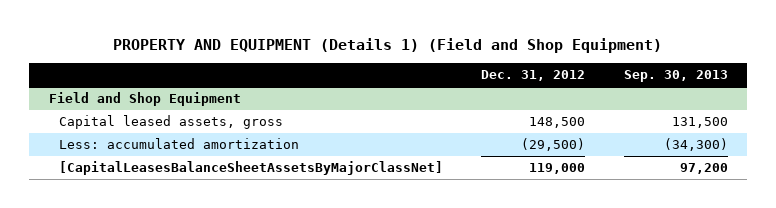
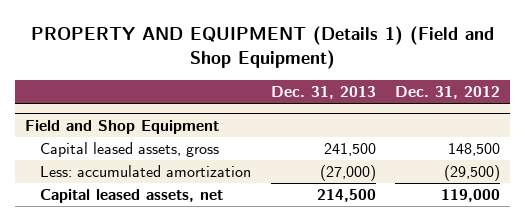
- | Dec. 31, 2012 | Sep. 30, 2013
+ | Dec. 31, 2013 | Dec. 31, 2012
@ Field and Shop Equipment
- [CapitalLeasesBalanceSheetAssetsByMajorClassNet] | 119,000 | 97,200
+ Capital leased assets, net | 214,500 | 119,000

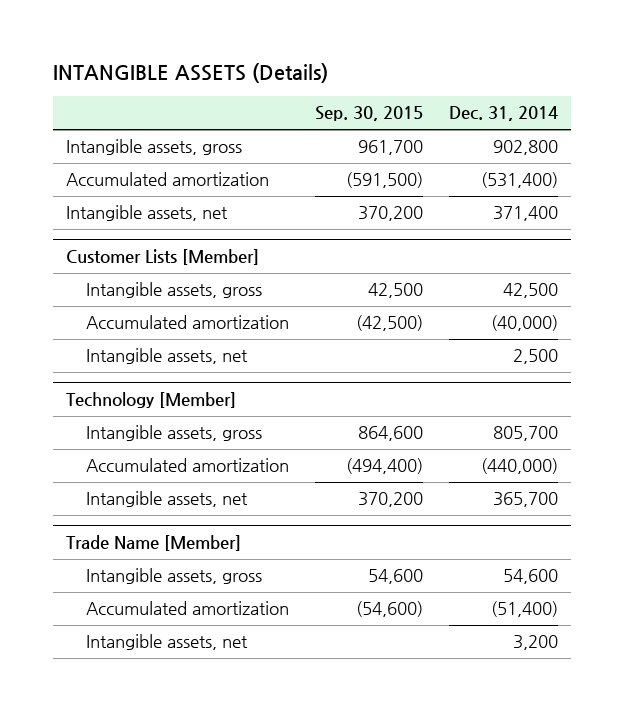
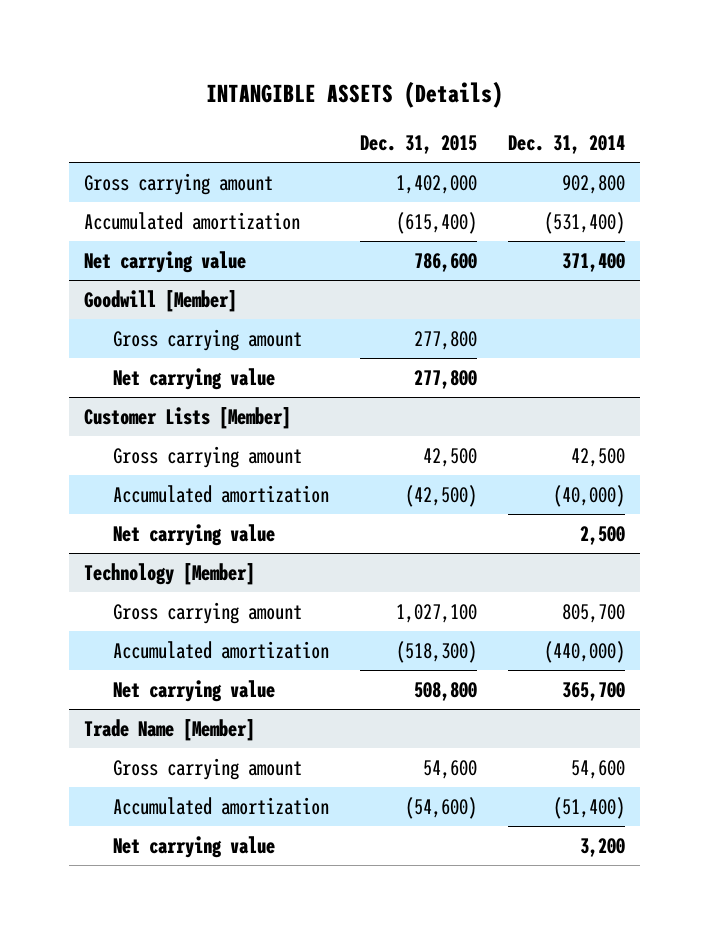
- | Sep. 30, 2015 | Dec. 31, 2014
+ | Dec. 31, 2015 | Dec. 31, 2014
- Intangible assets, gross | 961,700 | 902,800
+ Gross carrying amount | 1,402,000 | 902,800
- Intangible assets, net | 370,200 | 371,400
+ Net carrying value | 786,600 | 371,400
+ Goodwill [Member]
+ Gross carrying amount | 277,800 |
+ Net carrying value | 277,800 |
@ Customer Lists [Member]
- Intangible assets, gross | 42,500 | 42,500
+ Gross carrying amount | 42,500 | 42,500
- Intangible assets, net | | 2,500
+ Net carrying value | | 2,500
@ Technology [Member]
- Intangible assets, gross | 864,600 | 805,700
+ Gross carrying amount | 1,027,100 | 805,700
- Intangible assets, net | 370,200 | 365,700
+ Net carrying value | 508,800 | 365,700
@ Trade Name [Member]
- Intangible assets, gross | 54,600 | 54,600
+ Gross carrying amount | 54,600 | 54,600
- Intangible assets, net | | 3,200
+ Net carrying value | | 3,200

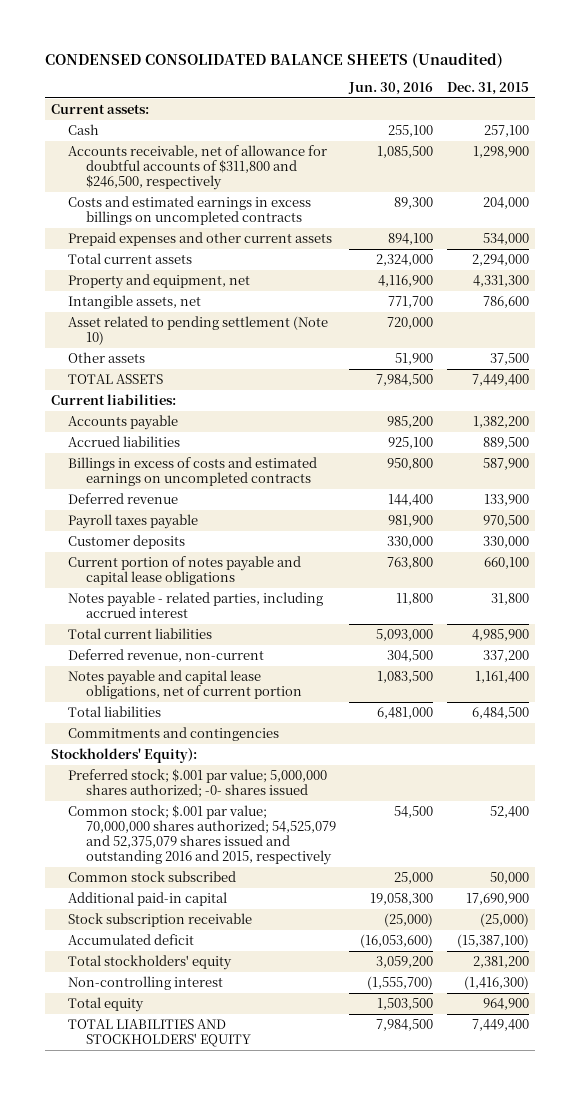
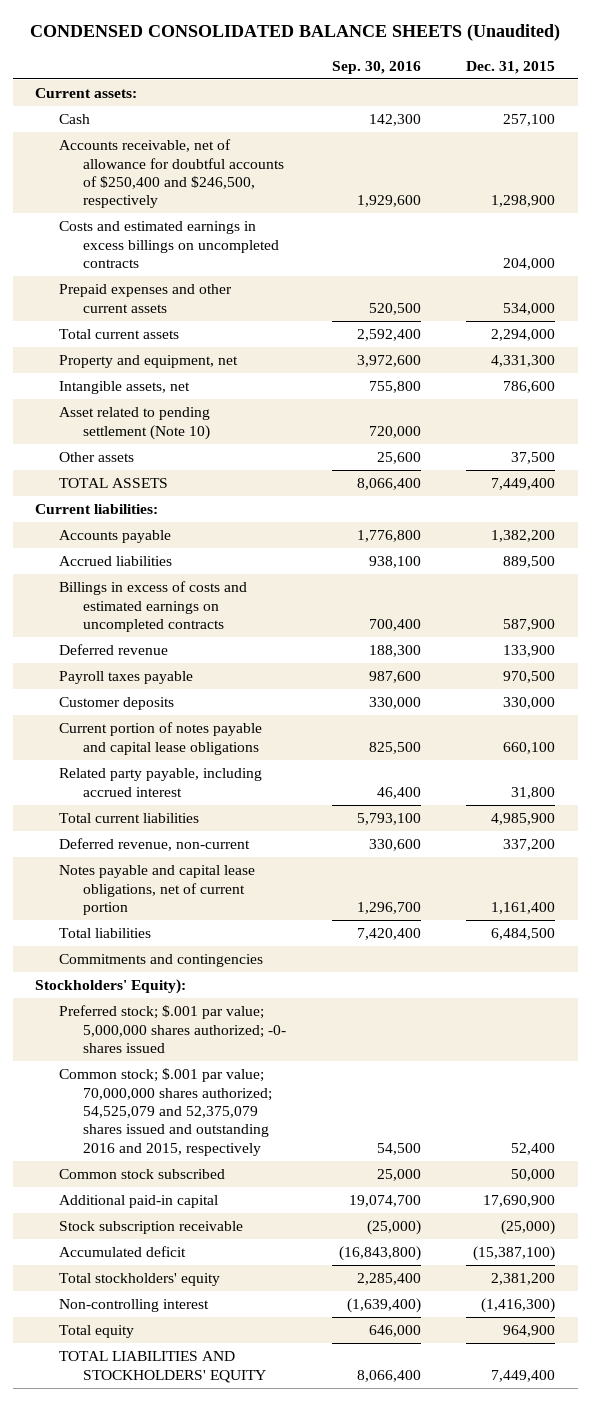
- | Jun. 30, 2016 | Dec. 31, 2015
+ | Sep. 30, 2016 | Dec. 31, 2015
- Accounts receivable, net of allowance for doubtful accounts of $311,800 and $246,500, respectively | 1,085,500 | 1,298,900
+ Accounts receivable, net of allowance for doubtful accounts of $250,400 and $246,500, respectively | 1,929,600 | 1,298,900
- Notes payable - related parties, including accrued interest | 11,800 | 31,800
+ Related party payable, including accrued interest | 46,400 | 31,800

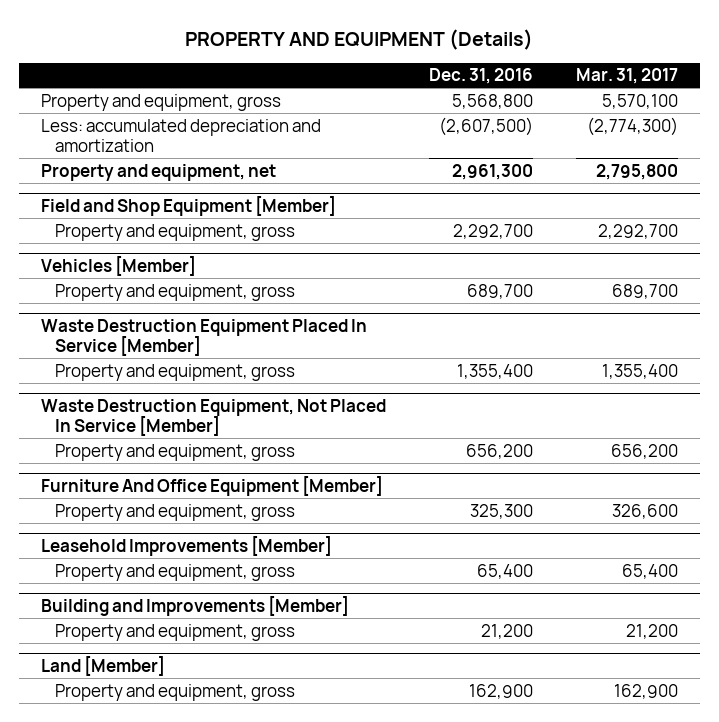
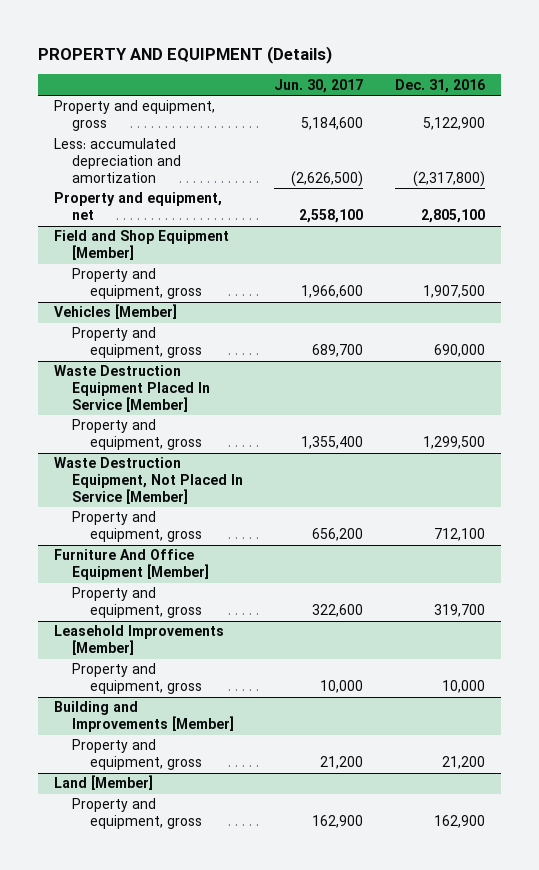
- | Dec. 31, 2016 | Mar. 31, 2017
+ | Jun. 30, 2017 | Dec. 31, 2016
- Property and equipment, gross | 5,568,800 | 5,570,100
- Less: accumulated depreciation and amortization | (2,607,500) | (2,774,300)
- Property and equipment, net | 2,961,300 | 2,795,800
+ Property and equipment, gross | 5,184,600 | 5,122,900
+ Less: accumulated depreciation and amortization | (2,626,500) | (2,317,800)
+ Property and equipment, net | 2,558,100 | 2,805,100
@ Field and Shop Equipment [Member]
- Property and equipment, gross | 2,292,700 | 2,292,700
+ Property and equipment, gross | 1,966,600 | 1,907,500
@ Vehicles [Member]
- Property and equipment, gross | 689,700 | 689,700
+ Property and equipment, gross | 689,700 | 690,000
@ Waste Destruction Equipment Placed In Service [Member]
- Property and equipment, gross | 1,355,400 | 1,355,400
+ Property and equipment, gross | 1,355,400 | 1,299,500
@ Waste Destruction Equipment, Not Placed In Service [Member]
- Property and equipment, gross | 656,200 | 656,200
+ Property and equipment, gross | 656,200 | 712,100
@ Furniture And Office Equipment [Member]
- Property and equipment, gross | 325,300 | 326,600
+ Property and equipment, gross | 322,600 | 319,700
@ Leasehold Improvements [Member]
- Property and equipment, gross | 65,400 | 65,400
+ Property and equipment, gross | 10,000 | 10,000

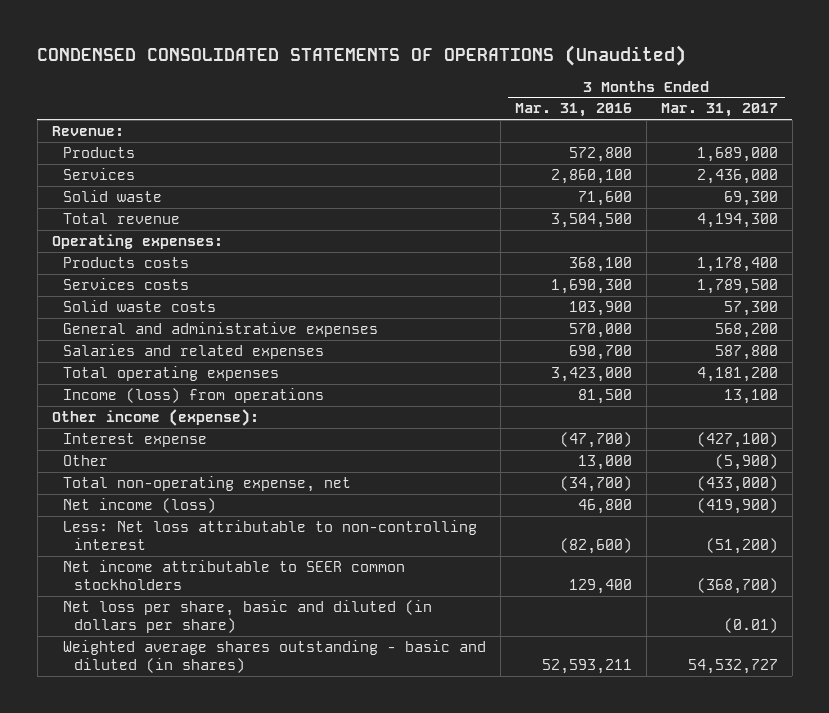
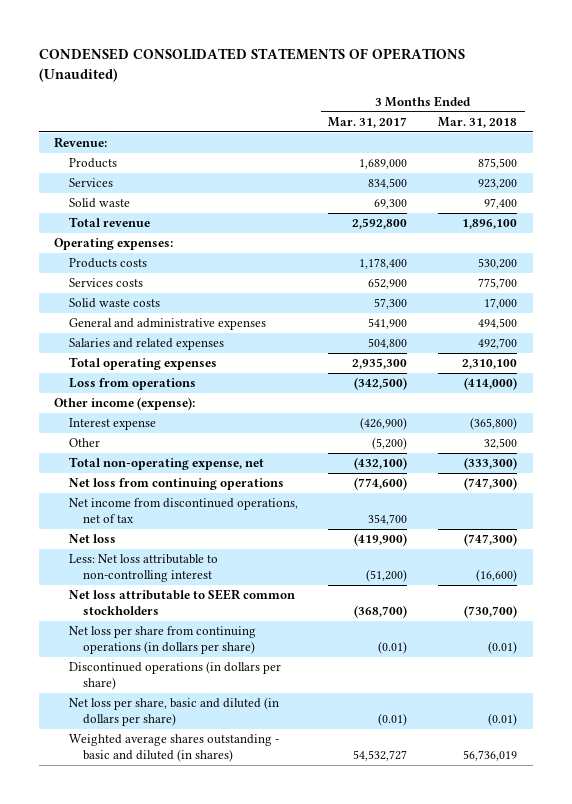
- | 3 Months Ended Mar. 31, 2016 | 3 Months Ended Mar. 31, 2017
+ | 3 Months Ended Mar. 31, 2017 | 3 Months Ended Mar. 31, 2018
- Services | 2,860,100 | 2,436,000
+ Services | 834,500 | 923,200
- Total revenue | 3,504,500 | 4,194,300
+ Total revenue | 2,592,800 | 1,896,100
- Services costs | 1,690,300 | 1,789,500
+ Services costs | 652,900 | 775,700
- General and administrative expenses | 570,000 | 568,200
- Salaries and related expenses | 690,700 | 587,800
- Total operating expenses | 3,423,000 | 4,181,200
- Income (loss) from operations | 81,500 | 13,100
+ General and administrative expenses | 541,900 | 494,500
+ Salaries and related expenses | 504,800 | 492,700
+ Total operating expenses | 2,935,300 | 2,310,100
+ Loss from operations | (342,500) | (414,000)
- Interest expense | (47,700) | (427,100)
- Other | 13,000 | (5,900)
- Total non-operating expense, net | (34,700) | (433,000)
- Net income (loss) | 46,800 | (419,900)
+ Interest expense | (426,900) | (365,800)
+ Other | (5,200) | 32,500
+ Total non-operating expense, net | (432,100) | (333,300)
+ Net loss from continuing operations | (774,600) | (747,300)
+ Net income from discontinued operations, net of tax | 354,700 |
+ Net loss | (419,900) | (747,300)
- Net income attributable to SEER common stockholders | 129,400 | (368,700)
+ Net loss attributable to SEER common stockholders | (368,700) | (730,700)
+ Net loss per share from continuing operations (in dollars per share) | (0.01) | (0.01)
+ Discontinued operations (in dollars per share)

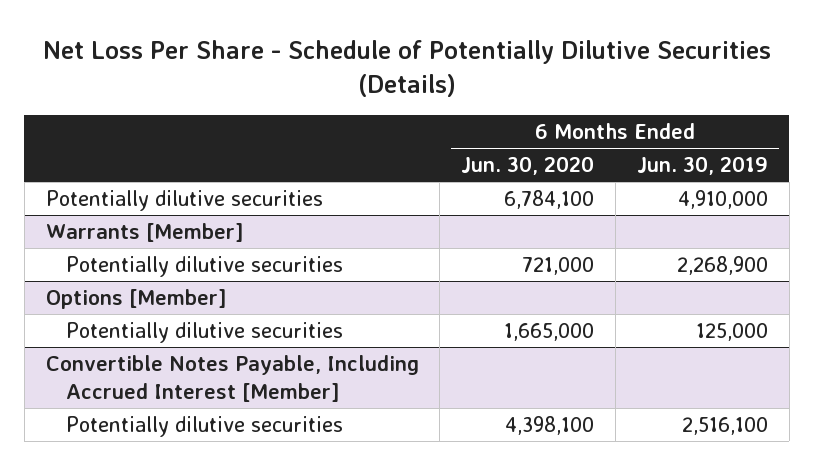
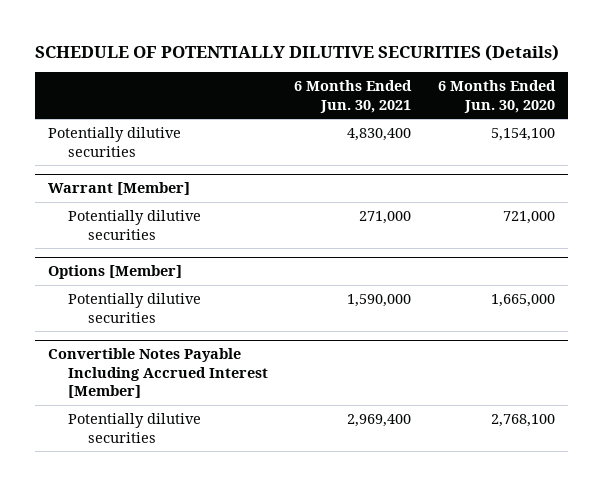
- Net Loss Per Share - Schedule of Potentially Dilutive Securities (Details)
+ SCHEDULE OF POTENTIALLY DILUTIVE SECURITIES (Details)
- | 6 Months Ended Jun. 30, 2020 | 6 Months Ended Jun. 30, 2019
+ | 6 Months Ended Jun. 30, 2021 | 6 Months Ended Jun. 30, 2020
- Potentially dilutive securities | 6,784,100 | 4,910,000
- Warrants [Member]
+ Potentially dilutive securities | 4,830,400 | 5,154,100
+ Warrant [Member]
- Convertible Notes Payable, Including Accrued Interest [Member]
- Potentially dilutive securities | 4,398,100 | 2,516,100
+ Convertible Notes Payable Including Accrued Interest [Member]
+ Potentially dilutive securities | 2,969,400 | 2,768,100

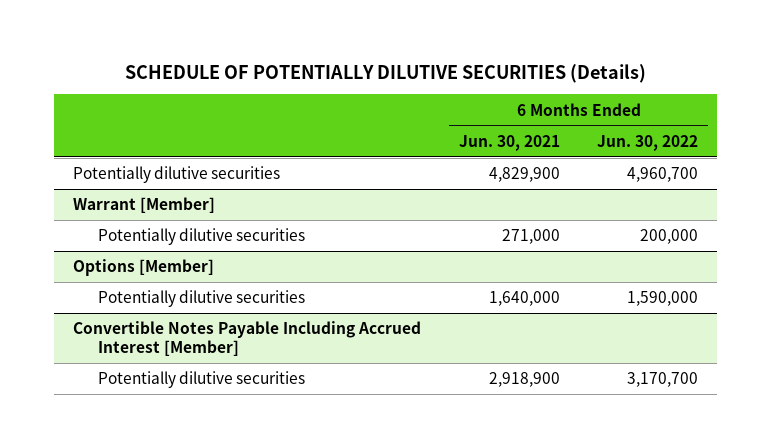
- | 6 Months Ended Jun. 30, 2021 | 6 Months Ended Jun. 30, 2020
+ | 6 Months Ended Jun. 30, 2021 | 6 Months Ended Jun. 30, 2022
- Potentially dilutive securities | 4,830,400 | 5,154,100
+ Potentially dilutive securities | 4,829,900 | 4,960,700
@ Options [Member]
- Potentially dilutive securities | 1,590,000 | 1,665,000
+ Potentially dilutive securities | 1,640,000 | 1,590,000
@ Convertible Notes Payable Including Accrued Interest [Member]
- Potentially dilutive securities | 2,969,400 | 2,768,100
+ Potentially dilutive securities | 2,918,900 | 3,170,700

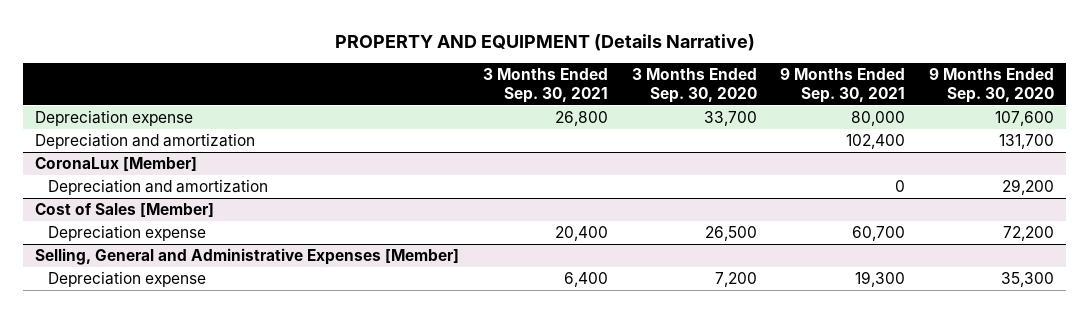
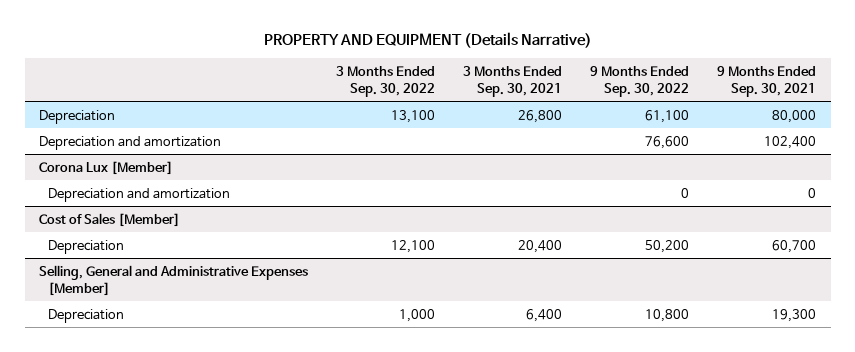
- | 3 Months Ended Sep. 30, 2021 | 3 Months Ended Sep. 30, 2020 | 9 Months Ended Sep. 30, 2021 | 9 Months Ended Sep. 30, 2020
+ | 3 Months Ended Sep. 30, 2022 | 3 Months Ended Sep. 30, 2021 | 9 Months Ended Sep. 30, 2022 | 9 Months Ended Sep. 30, 2021
- Depreciation expense | 26,800 | 33,700 | 80,000 | 107,600
+ Depreciation | 13,100 | 26,800 | 61,100 | 80,000
- CoronaLux [Member]
+ Corona Lux [Member]
@ Cost of Sales [Member]
- Depreciation expense | 20,400 | 26,500 | 60,700 | 72,200
+ Depreciation | 12,100 | 20,400 | 50,200 | 60,700
@ Selling, General and Administrative Expenses [Member]
- Depreciation expense | 6,400 | 7,200 | 19,300 | 35,300
+ Depreciation | 1,000 | 6,400 | 10,800 | 19,300

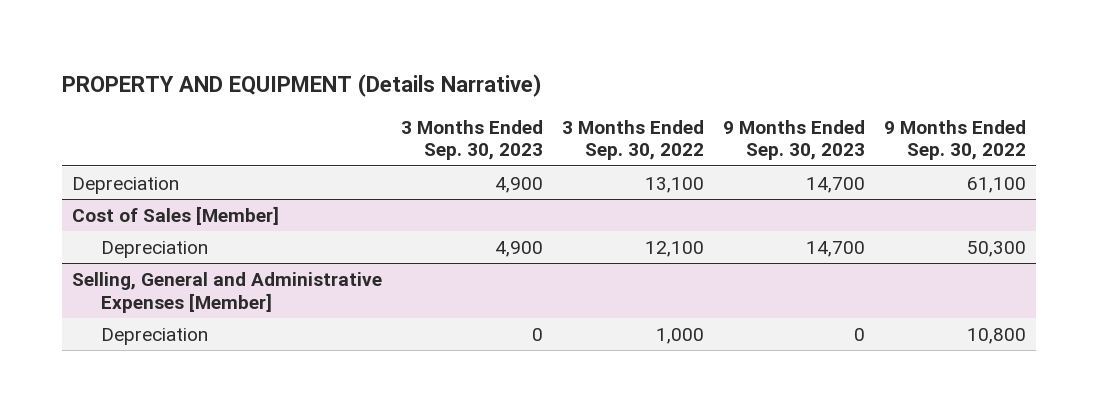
- | 3 Months Ended Sep. 30, 2022 | 3 Months Ended Sep. 30, 2021 | 9 Months Ended Sep. 30, 2022 | 9 Months Ended Sep. 30, 2021
+ | 3 Months Ended Sep. 30, 2023 | 3 Months Ended Sep. 30, 2022 | 9 Months Ended Sep. 30, 2023 | 9 Months Ended Sep. 30, 2022
- Depreciation and amortization | | | 76,600 | 102,400
- Corona Lux [Member]
- Depreciation and amortization | | | 0 | 0
@ Cost of Sales [Member]
- Depreciation | 12,100 | 20,400 | 50,200 | 60,700
+ Depreciation | 4,900 | 12,100 | 14,700 | 50,300

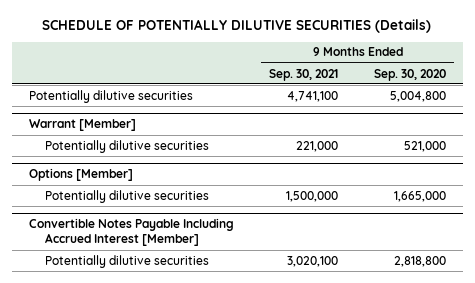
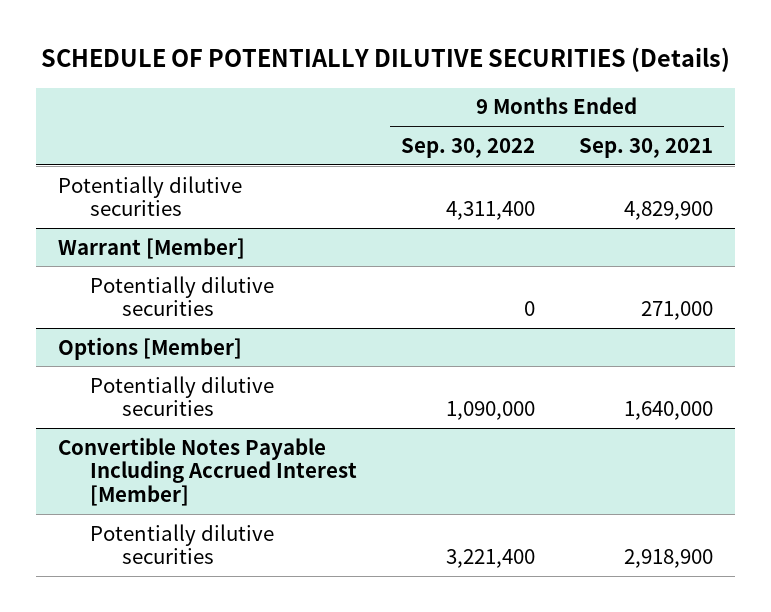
- | 9 Months Ended Sep. 30, 2021 | 9 Months Ended Sep. 30, 2020
+ | 9 Months Ended Sep. 30, 2022 | 9 Months Ended Sep. 30, 2021
- Potentially dilutive securities | 4,741,100 | 5,004,800
+ Potentially dilutive securities | 4,311,400 | 4,829,900
@ Warrant [Member]
- Potentially dilutive securities | 221,000 | 521,000
+ Potentially dilutive securities | 0 | 271,000
@ Options [Member]
- Potentially dilutive securities | 1,500,000 | 1,665,000
+ Potentially dilutive securities | 1,090,000 | 1,640,000
@ Convertible Notes Payable Including Accrued Interest [Member]
- Potentially dilutive securities | 3,020,100 | 2,818,800
+ Potentially dilutive securities | 3,221,400 | 2,918,900

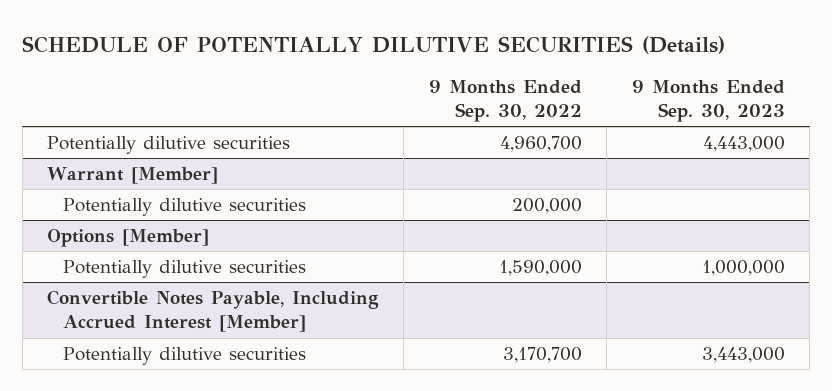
- | 9 Months Ended Sep. 30, 2022 | 9 Months Ended Sep. 30, 2021
+ | 9 Months Ended Sep. 30, 2022 | 9 Months Ended Sep. 30, 2023
- Potentially dilutive securities | 4,311,400 | 4,829,900
+ Potentially dilutive securities | 4,960,700 | 4,443,000
@ Warrant [Member]
- Potentially dilutive securities | 0 | 271,000
+ Potentially dilutive securities | 200,000 |
@ Options [Member]
- Potentially dilutive securities | 1,090,000 | 1,640,000
- Convertible Notes Payable Including Accrued Interest [Member]
- Potentially dilutive securities | 3,221,400 | 2,918,900
@ Options [Member]
+ Potentially dilutive securities | 1,590,000 | 1,000,000
+ Convertible Notes Payable, Including Accrued Interest [Member]
+ Potentially dilutive securities | 3,170,700 | 3,443,000

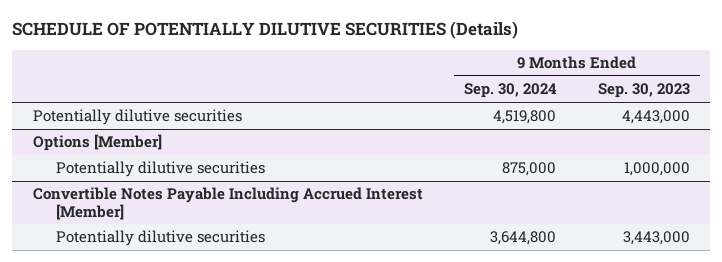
- | 9 Months Ended Sep. 30, 2022 | 9 Months Ended Sep. 30, 2023
+ | 9 Months Ended Sep. 30, 2024 | 9 Months Ended Sep. 30, 2023
- Warrant [Member]
- Potentially dilutive securities | 200,000 |
- Convertible Notes Payable, Including Accrued Interest [Member]
+ Convertible Notes Payable Including Accrued Interest [Member]

